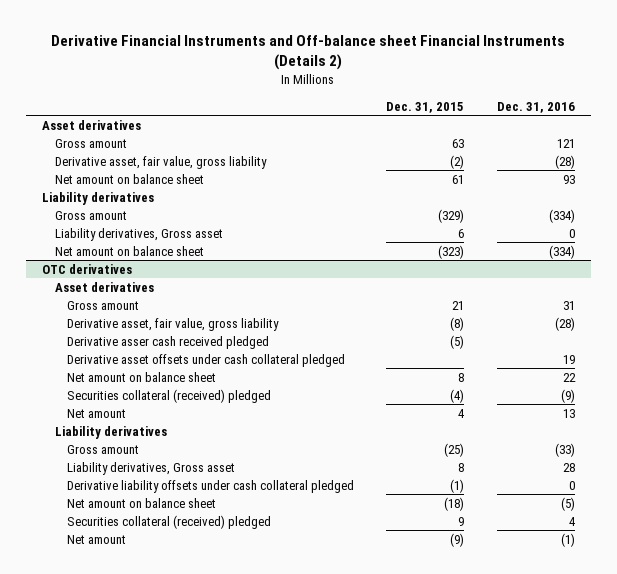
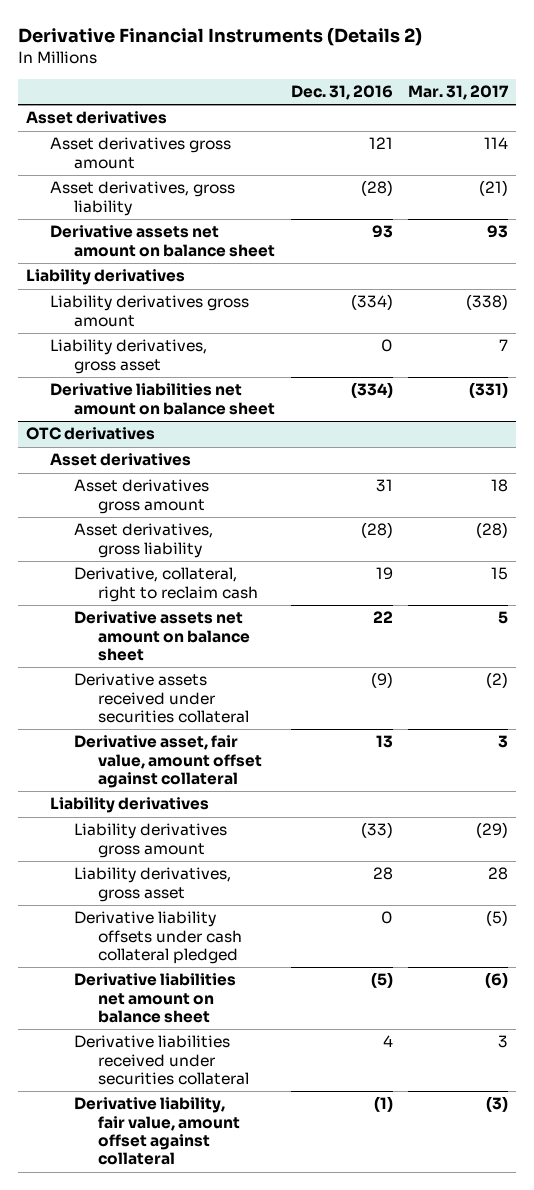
- Derivative Financial Instruments and Off-balance sheet Financial Instruments (Details 2)
+ Derivative Financial Instruments (Details 2)
- | Dec. 31, 2015 | Dec. 31, 2016
+ | Dec. 31, 2016 | Mar. 31, 2017
- Gross amount | 63 | 121
- Derivative asset, fair value, gross liability | (2) | (28)
- Net amount on balance sheet | 61 | 93
+ Asset derivatives gross amount | 121 | 114
+ Asset derivatives, gross liability | (28) | (21)
+ Derivative assets net amount on balance sheet | 93 | 93
- Gross amount | (329) | (334)
- Liability derivatives, Gross asset | 6 | 0
- Net amount on balance sheet | (323) | (334)
+ Liability derivatives gross amount | (334) | (338)
+ Liability derivatives, gross asset | 0 | 7
+ Derivative liabilities net amount on balance sheet | (334) | (331)
@ OTC derivatives
- Gross amount | 21 | 31
- Derivative asset, fair value, gross liability | (8) | (28)
- Derivative asser cash received pledged | (5) |
- Derivative asset offsets under cash collateral pledged | | 19
- Net amount on balance sheet | 8 | 22
- Securities collateral (received) pledged | (4) | (9)
- Net amount | 4 | 13
+ Asset derivatives gross amount | 31 | 18
+ Asset derivatives, gross liability | (28) | (28)
+ Derivative, collateral, right to reclaim cash | 19 | 15
+ Derivative assets net amount on balance sheet | 22 | 5
+ Derivative assets received under securities collateral | (9) | (2)
+ Derivative asset, fair value, amount offset against collateral | 13 | 3
- Gross amount | (25) | (33)
- Liability derivatives, Gross asset | 8 | 28
+ Liability derivatives gross amount | (33) | (29)
+ Liability derivatives, gross asset | 28 | 28
- Net amount on balance sheet | (18) | (5)
- Securities collateral (received) pledged | 9 | 4
- Net amount | (9) | (1)
+ Derivative liabilities net amount on balance sheet | (5) | (6)
+ Derivative liabilities received under securities collateral | 4 | 3
+ Derivative liability, fair value, amount offset against collateral | (1) | (3)

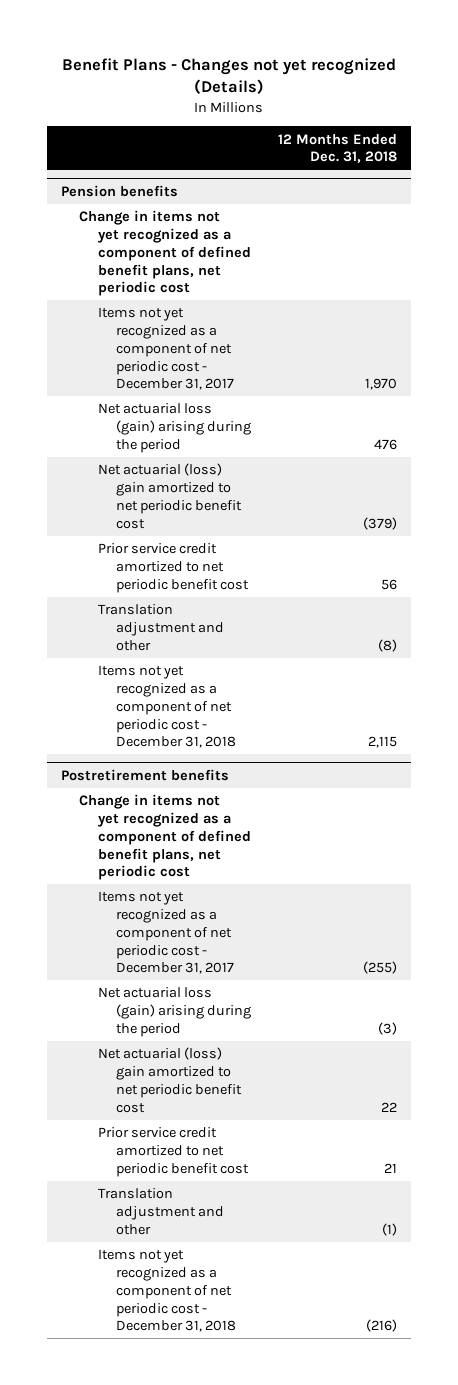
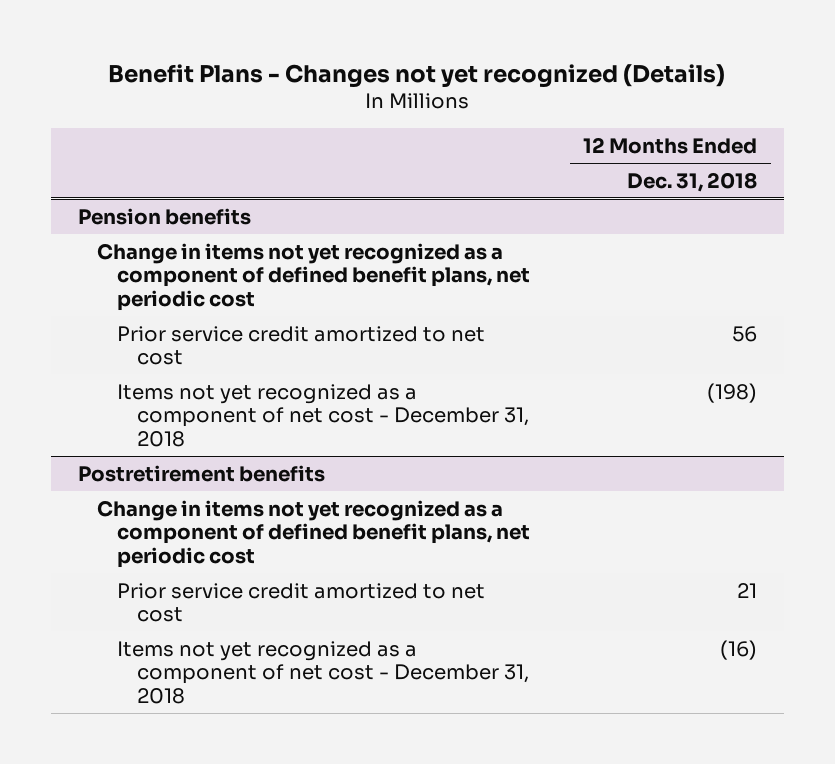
@ Pension benefits
- Items not yet recognized as a component of net periodic cost - December 31, 2017 | 1,970
- Net actuarial loss (gain) arising during the period | 476
- Net actuarial (loss) gain amortized to net periodic benefit cost | (379)
- Prior service credit amortized to net periodic benefit cost | 56
- Translation adjustment and other | (8)
- Items not yet recognized as a component of net periodic cost - December 31, 2018 | 2,115
+ Prior service credit amortized to net cost | 56
+ Items not yet recognized as a component of net cost - December 31, 2018 | (198)
@ Postretirement benefits
- Items not yet recognized as a component of net periodic cost - December 31, 2017 | (255)
- Net actuarial loss (gain) arising during the period | (3)
- Net actuarial (loss) gain amortized to net periodic benefit cost | 22
- Prior service credit amortized to net periodic benefit cost | 21
- Translation adjustment and other | (1)
- Items not yet recognized as a component of net periodic cost - December 31, 2018 | (216)
+ Prior service credit amortized to net cost | 21
+ Items not yet recognized as a component of net cost - December 31, 2018 | (16)

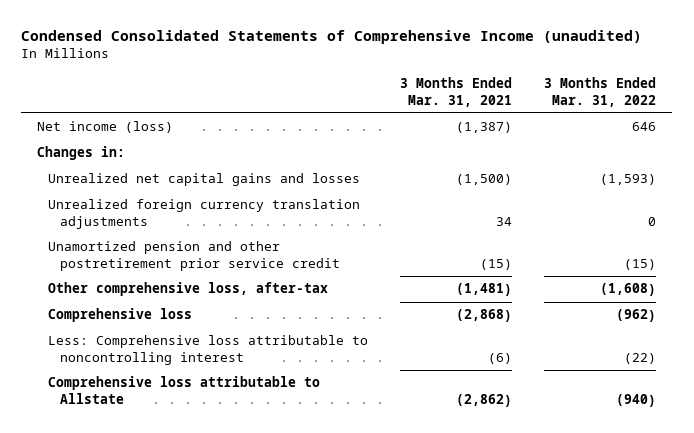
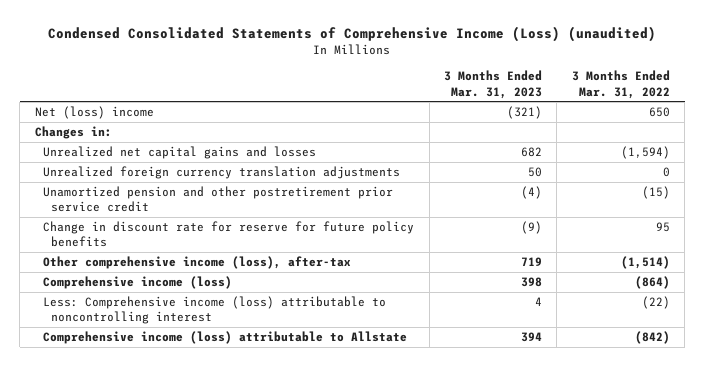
- Condensed Consolidated Statements of Comprehensive Income (unaudited)
+ Condensed Consolidated Statements of Comprehensive Income (Loss) (unaudited)
- | 3 Months Ended Mar. 31, 2021 | 3 Months Ended Mar. 31, 2022
+ | 3 Months Ended Mar. 31, 2023 | 3 Months Ended Mar. 31, 2022
- Net income (loss) | (1,387) | 646
+ Net (loss) income | (321) | 650
- Unrealized net capital gains and losses | (1,500) | (1,593)
+ Unrealized net capital gains and losses | 682 | (1,594)
- Other comprehensive loss, after-tax | (1,481) | (1,608)
- Comprehensive loss | (2,868) | (962)
- Less: Comprehensive loss attributable to noncontrolling interest | (6) | (22)
- Comprehensive loss attributable to Allstate | (2,862) | (940)
+ Change in discount rate for reserve for future policy benefits | (9) | 95
+ Other comprehensive income (loss), after-tax | 719 | (1,514)
+ Comprehensive income (loss) | 398 | (864)
+ Less: Comprehensive income (loss) attributable to noncontrolling interest | 4 | (22)
+ Comprehensive income (loss) attributable to Allstate | 394 | (842)

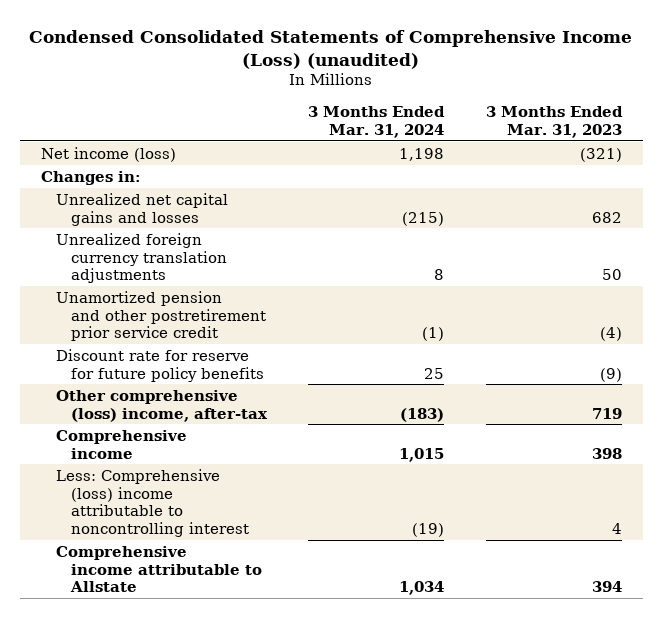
- | 3 Months Ended Mar. 31, 2023 | 3 Months Ended Mar. 31, 2022
+ | 3 Months Ended Mar. 31, 2024 | 3 Months Ended Mar. 31, 2023
- Net (loss) income | (321) | 650
+ Net income (loss) | 1,198 | (321)
- Change in discount rate for reserve for future policy benefits | (9) | 95
- Other comprehensive income (loss), after-tax | 719 | (1,514)
- Comprehensive income (loss) | 398 | (864)
- Less: Comprehensive income (loss) attributable to noncontrolling interest | 4 | (22)
- Comprehensive income (loss) attributable to Allstate | 394 | (842)
+ Discount rate for reserve for future policy benefits | 25 | (9)
+ Other comprehensive (loss) income, after-tax | (183) | 719
+ Comprehensive income | 1,015 | 398
+ Less: Comprehensive (loss) income attributable to noncontrolling interest | (19) | 4
+ Comprehensive income attributable to Allstate | 1,034 | 394

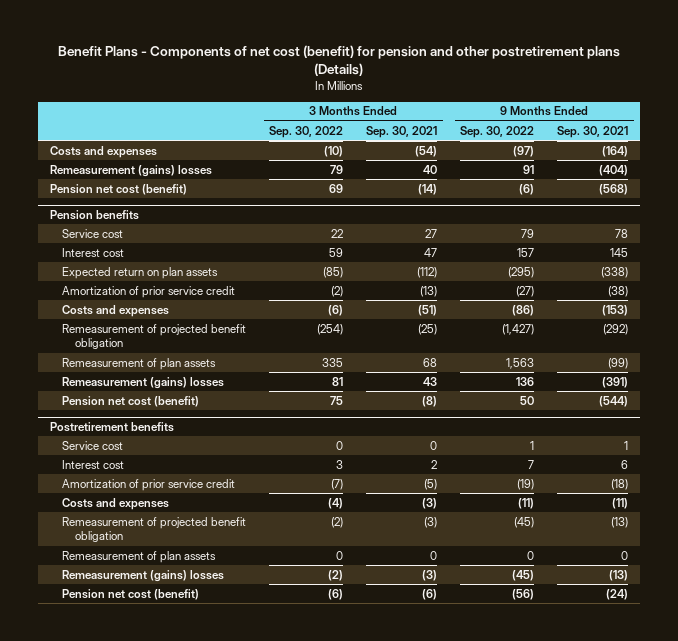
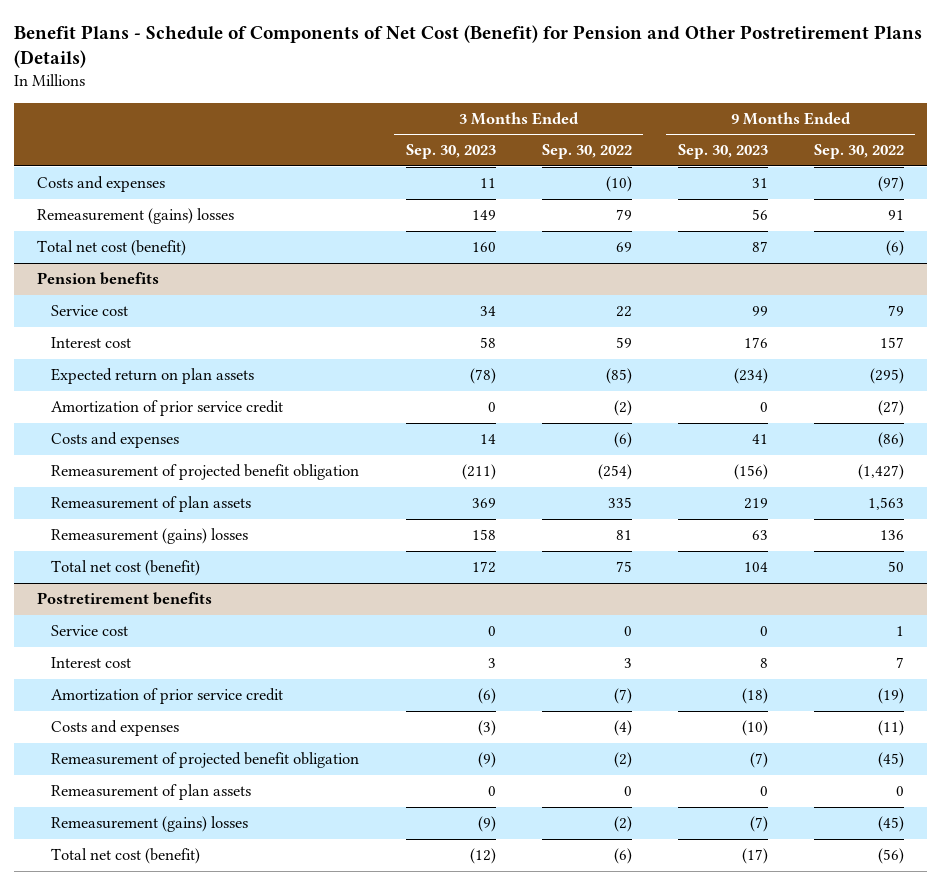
- Benefit Plans - Components of net cost (benefit) for pension and other postretirement plans (Details)
+ Benefit Plans - Schedule of Components of Net Cost (Benefit) for Pension and Other Postretirement Plans (Details)
- | 3 Months Ended Sep. 30, 2022 | 3 Months Ended Sep. 30, 2021 | 9 Months Ended Sep. 30, 2022 | 9 Months Ended Sep. 30, 2021
+ | 3 Months Ended Sep. 30, 2023 | 3 Months Ended Sep. 30, 2022 | 9 Months Ended Sep. 30, 2023 | 9 Months Ended Sep. 30, 2022
- Pension net cost (benefit) | 69 | (14) | (6) | (568)
+ Total net cost (benefit) | 160 | 69 | 87 | (6)
@ Pension benefits
- Pension net cost (benefit) | 75 | (8) | 50 | (544)
+ Total net cost (benefit) | 172 | 75 | 104 | 50
@ Postretirement benefits
- Pension net cost (benefit) | (6) | (6) | (56) | (24)
+ Total net cost (benefit) | (12) | (6) | (17) | (56)

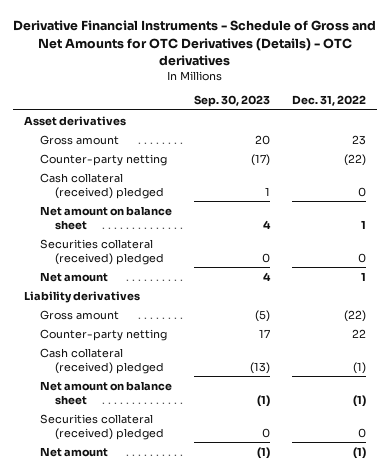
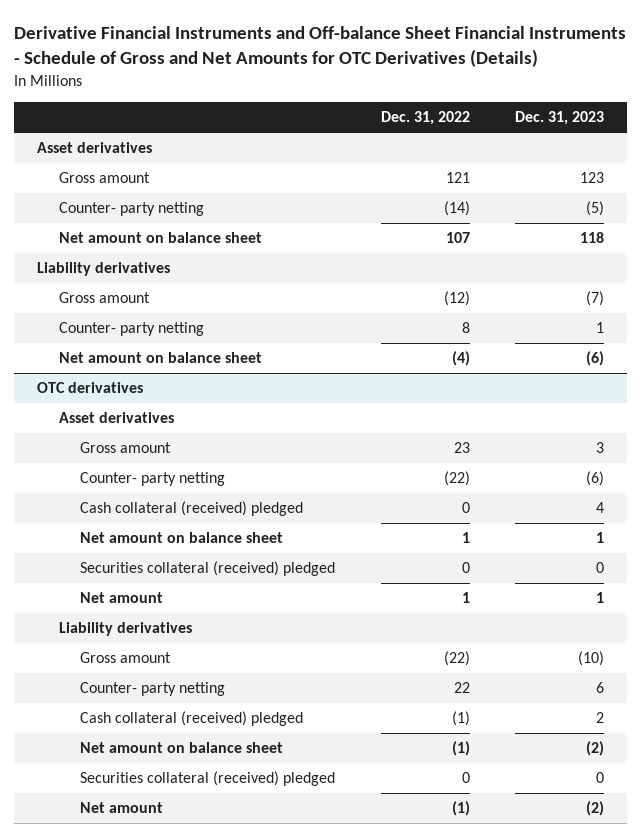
- Derivative Financial Instruments - Schedule of Gross and Net Amounts for OTC Derivatives (Details) - OTC derivatives
+ Derivative Financial Instruments and Off-balance Sheet Financial Instruments - Schedule of Gross and Net Amounts for OTC Derivatives (Details)
- | Sep. 30, 2023 | Dec. 31, 2022
+ | Dec. 31, 2022 | Dec. 31, 2023
+ Gross amount | 121 | 123
+ Counter- party netting | (14) | (5)
+ Net amount on balance sheet | 107 | 118
+ Liability derivatives
+ Gross amount | (12) | (7)
+ Counter- party netting | 8 | 1
+ Net amount on balance sheet | (4) | (6)
+ OTC derivatives
+ Asset derivatives
- Counter-party netting | (17) | (22)
+ Counter- party netting | (22) | (6)
- Counter-party netting | 17 | 22
+ Counter- party netting | 22 | 6

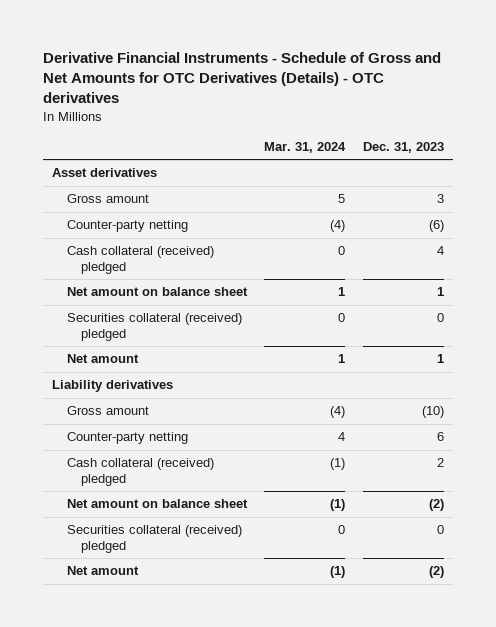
- Derivative Financial Instruments and Off-balance Sheet Financial Instruments - Schedule of Gross and Net Amounts for OTC Derivatives (Details)
+ Derivative Financial Instruments - Schedule of Gross and Net Amounts for OTC Derivatives (Details) - OTC derivatives
- | Dec. 31, 2022 | Dec. 31, 2023
+ | Mar. 31, 2024 | Dec. 31, 2023
- Gross amount | 121 | 123
- Counter- party netting | (14) | (5)
- Net amount on balance sheet | 107 | 118
- Liability derivatives
- Gross amount | (12) | (7)
- Counter- party netting | 8 | 1
- Net amount on balance sheet | (4) | (6)
- OTC derivatives
- Asset derivatives
- Counter- party netting | (22) | (6)
+ Counter-party netting | (4) | (6)
- Counter- party netting | 22 | 6
+ Counter-party netting | 4 | 6

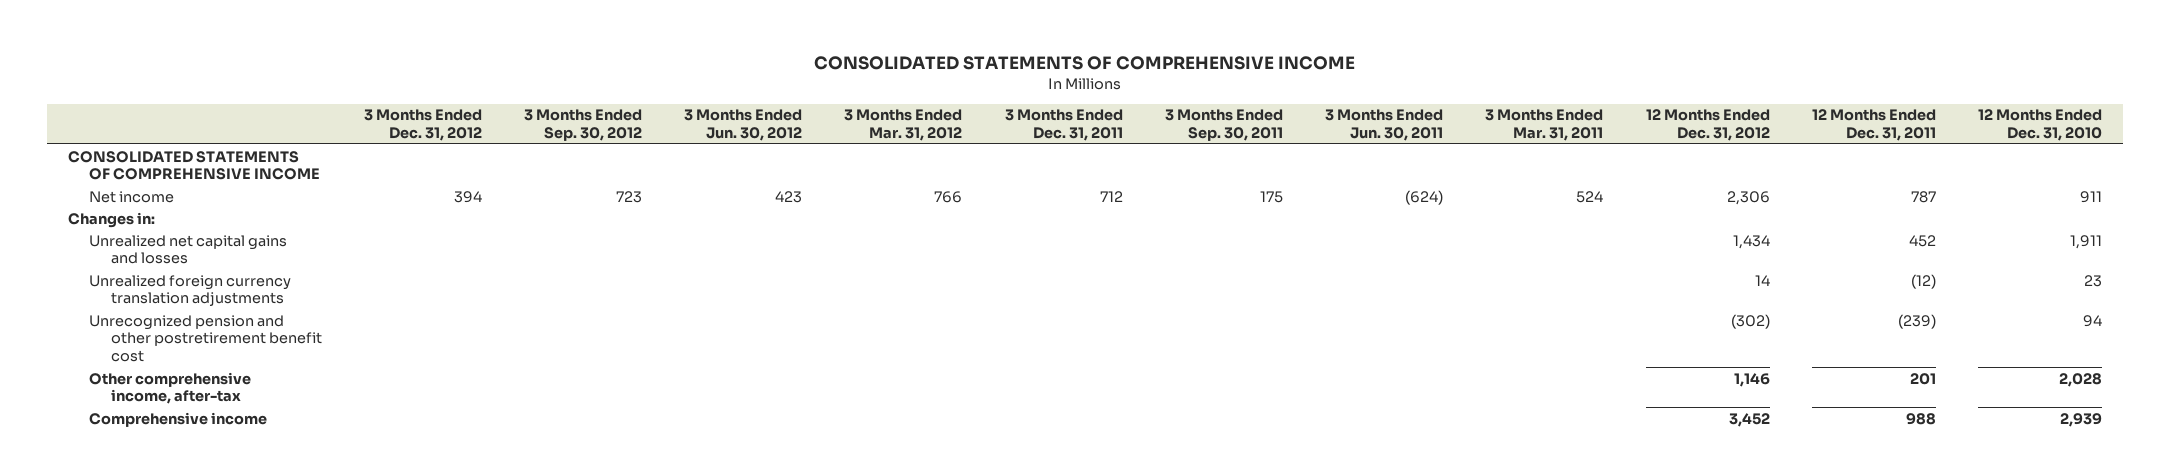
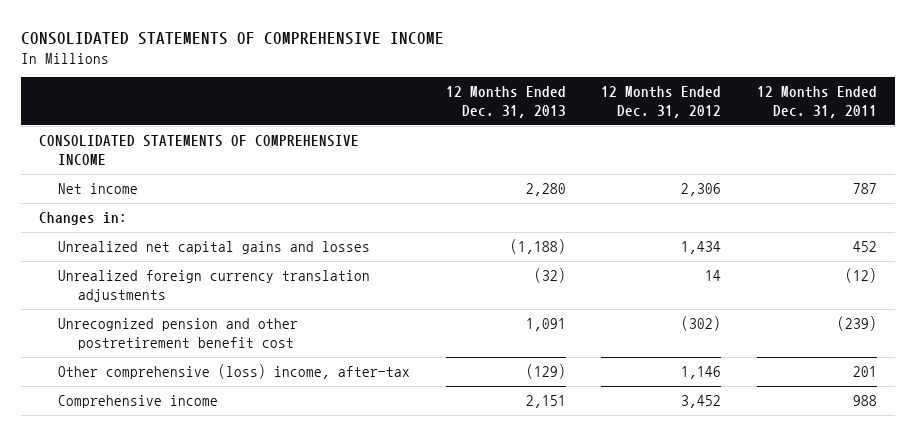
- | 3 Months Ended Dec. 31, 2012 | 3 Months Ended Sep. 30, 2012 | 3 Months Ended Jun. 30, 2012 | 3 Months Ended Mar. 31, 2012 | 3 Months Ended Dec. 31, 2011 | 3 Months Ended Sep. 30, 2011 | 3 Months Ended Jun. 30, 2011 | 3 Months Ended Mar. 31, 2011 | 12 Months Ended Dec. 31, 2012 | 12 Months Ended Dec. 31, 2011 | 12 Months Ended Dec. 31, 2010
+ | 12 Months Ended Dec. 31, 2013 | 12 Months Ended Dec. 31, 2012 | 12 Months Ended Dec. 31, 2011
- Other comprehensive income, after-tax | | | | | | | | | 1,146 | 201 | 2,028
+ Other comprehensive (loss) income, after-tax | (129) | 1,146 | 201

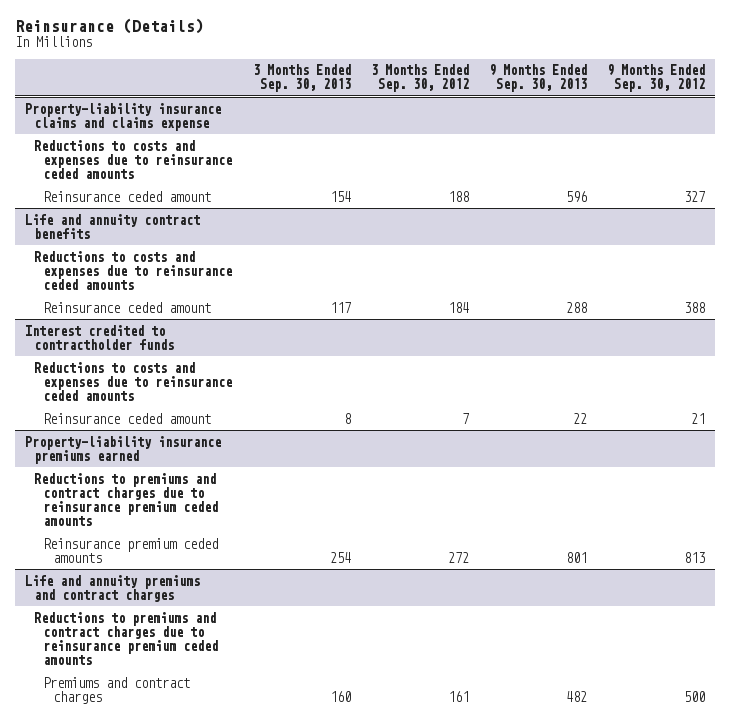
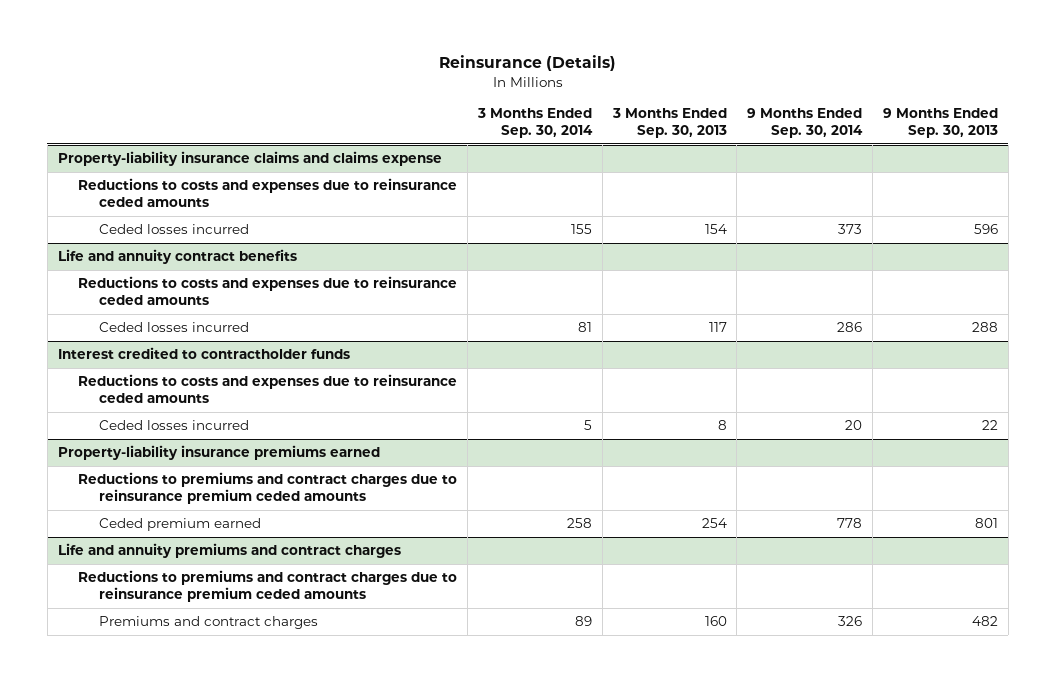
- | 3 Months Ended Sep. 30, 2013 | 3 Months Ended Sep. 30, 2012 | 9 Months Ended Sep. 30, 2013 | 9 Months Ended Sep. 30, 2012
+ | 3 Months Ended Sep. 30, 2014 | 3 Months Ended Sep. 30, 2013 | 9 Months Ended Sep. 30, 2014 | 9 Months Ended Sep. 30, 2013
@ Property-liability insurance claims and claims expense
- Reinsurance ceded amount | 154 | 188 | 596 | 327
+ Ceded losses incurred | 155 | 154 | 373 | 596
@ Life and annuity contract benefits
- Reinsurance ceded amount | 117 | 184 | 288 | 388
+ Ceded losses incurred | 81 | 117 | 286 | 288
@ Interest credited to contractholder funds
- Reinsurance ceded amount | 8 | 7 | 22 | 21
+ Ceded losses incurred | 5 | 8 | 20 | 22
@ Property-liability insurance premiums earned
- Reinsurance premium ceded amounts | 254 | 272 | 801 | 813
+ Ceded premium earned | 258 | 254 | 778 | 801

